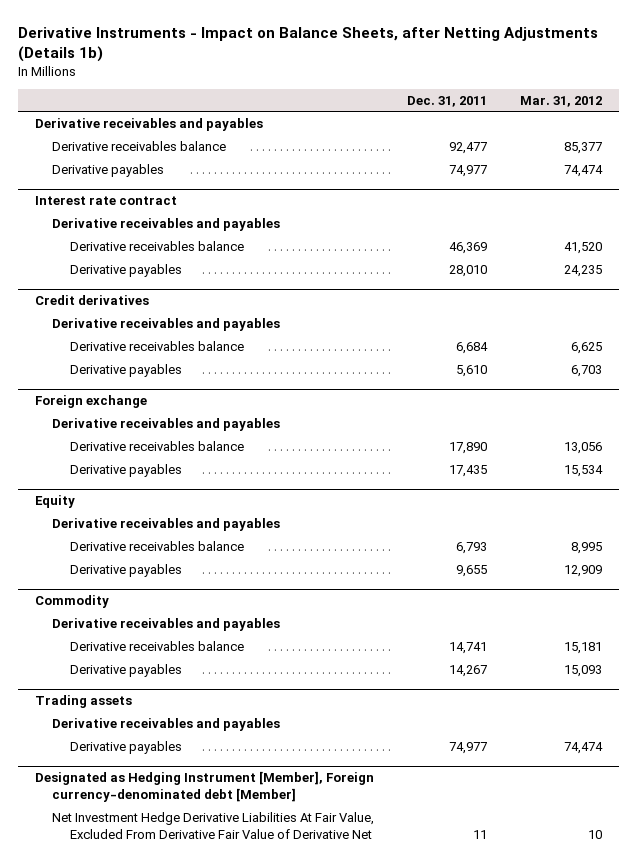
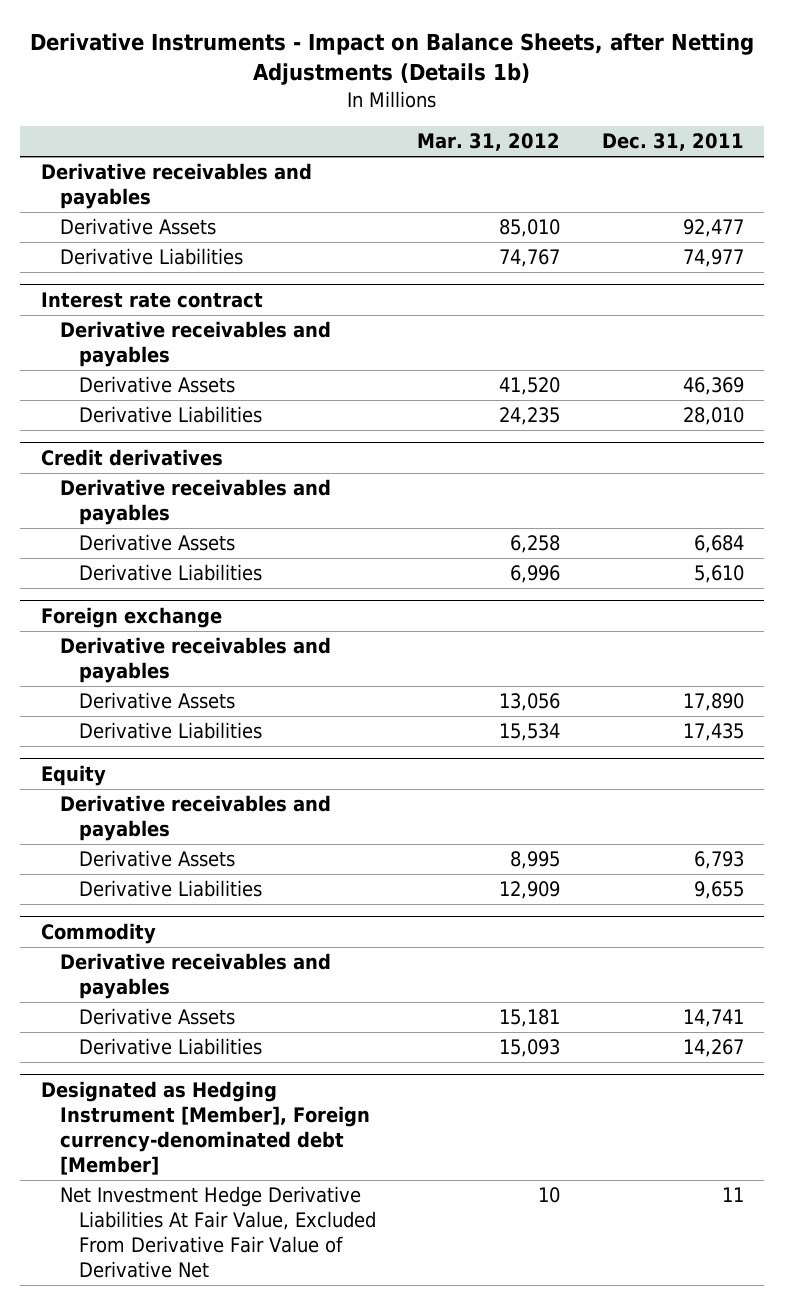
- | Dec. 31, 2011 | Mar. 31, 2012
+ | Mar. 31, 2012 | Dec. 31, 2011
- Derivative receivables balance | 92,477 | 85,377
- Derivative payables | 74,977 | 74,474
+ Derivative Assets | 85,010 | 92,477
+ Derivative Liabilities | 74,767 | 74,977
@ Interest rate contract
- Derivative receivables balance | 46,369 | 41,520
- Derivative payables | 28,010 | 24,235
+ Derivative Assets | 41,520 | 46,369
+ Derivative Liabilities | 24,235 | 28,010
@ Credit derivatives
- Derivative receivables balance | 6,684 | 6,625
- Derivative payables | 5,610 | 6,703
+ Derivative Assets | 6,258 | 6,684
+ Derivative Liabilities | 6,996 | 5,610
@ Foreign exchange
- Derivative receivables balance | 17,890 | 13,056
- Derivative payables | 17,435 | 15,534
+ Derivative Assets | 13,056 | 17,890
+ Derivative Liabilities | 15,534 | 17,435
@ Equity
- Derivative receivables balance | 6,793 | 8,995
- Derivative payables | 9,655 | 12,909
+ Derivative Assets | 8,995 | 6,793
+ Derivative Liabilities | 12,909 | 9,655
@ Commodity
- Derivative receivables balance | 14,741 | 15,181
- Derivative payables | 14,267 | 15,093
- Trading assets
- Derivative receivables and payables
- Derivative payables | 74,977 | 74,474
@ Commodity
+ Derivative Assets | 15,181 | 14,741
+ Derivative Liabilities | 15,093 | 14,267

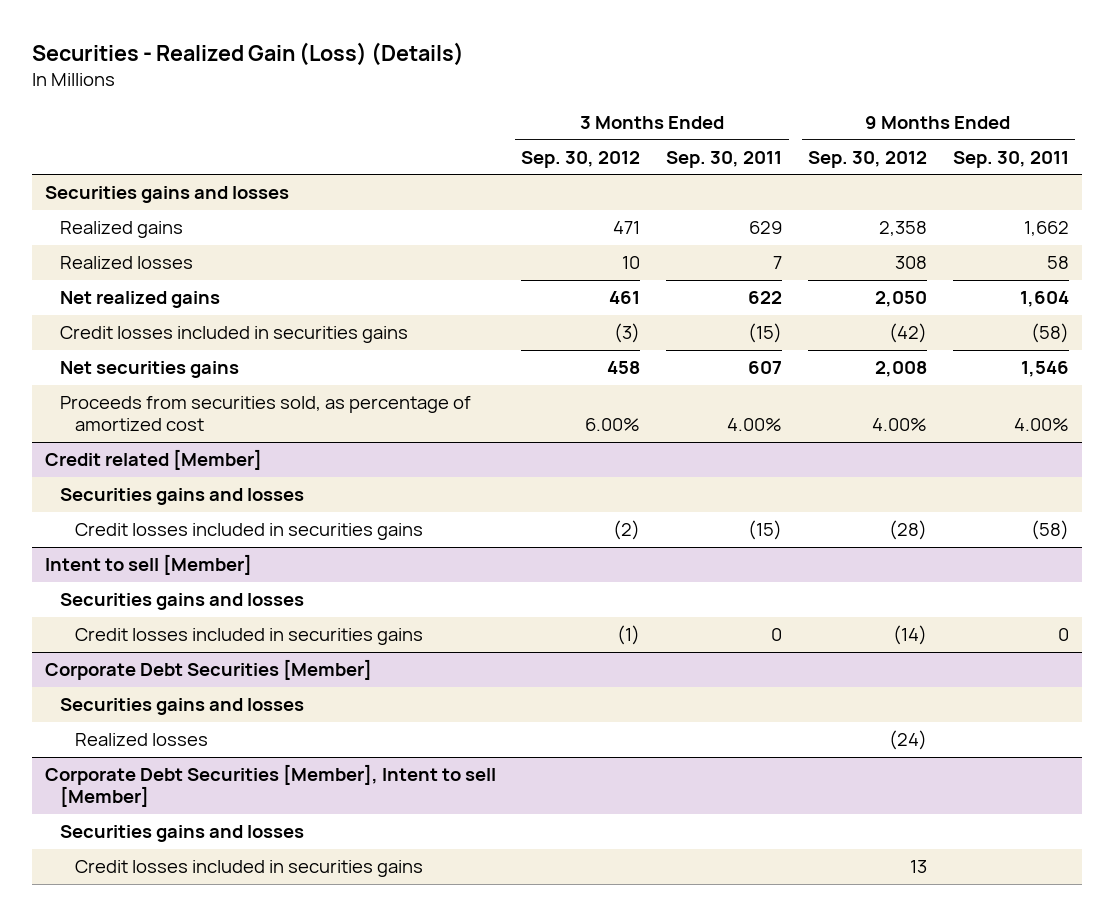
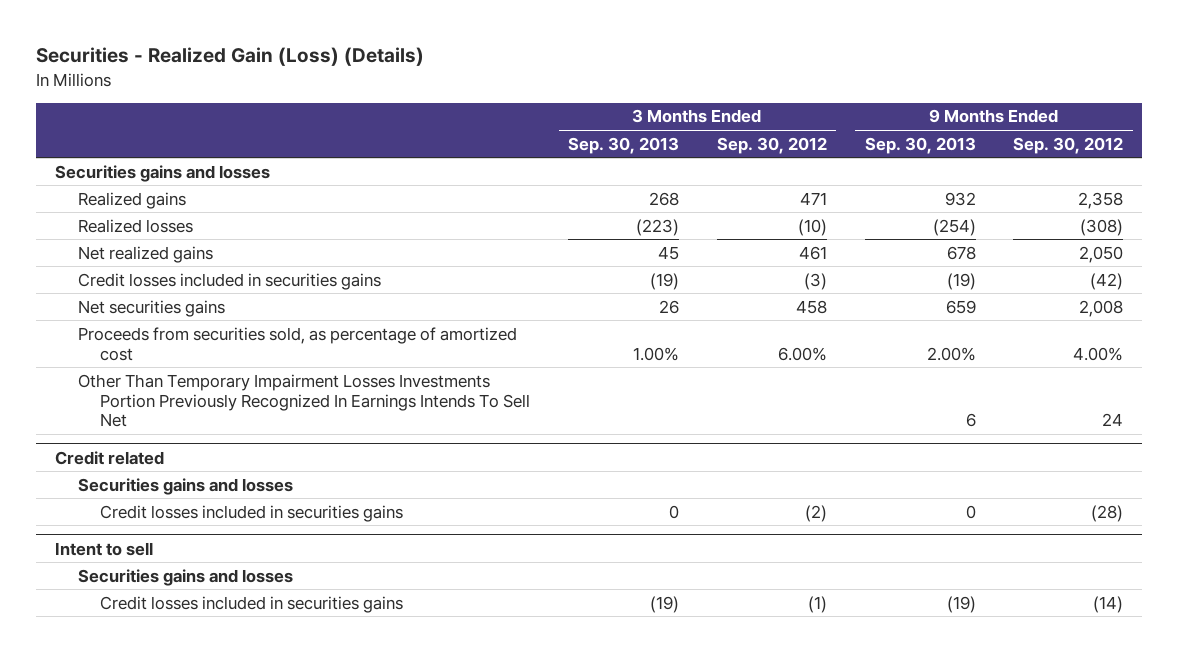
- | 3 Months Ended Sep. 30, 2012 | 3 Months Ended Sep. 30, 2011 | 9 Months Ended Sep. 30, 2012 | 9 Months Ended Sep. 30, 2011
+ | 3 Months Ended Sep. 30, 2013 | 3 Months Ended Sep. 30, 2012 | 9 Months Ended Sep. 30, 2013 | 9 Months Ended Sep. 30, 2012
- Realized losses | 10 | 7 | 308 | 58
+ Realized losses | (223) | (10) | (254) | (308)
- Credit related [Member]
+ Other Than Temporary Impairment Losses Investments Portion Previously Recognized In Earnings Intends To Sell Net | | | 6 | 24
+ Credit related
- Intent to sell [Member]
+ Intent to sell
- Corporate Debt Securities [Member]
- Securities gains and losses
- Realized losses | | | (24) |
- Corporate Debt Securities [Member], Intent to sell [Member]
- Securities gains and losses
- Credit losses included in securities gains | | | 13 |

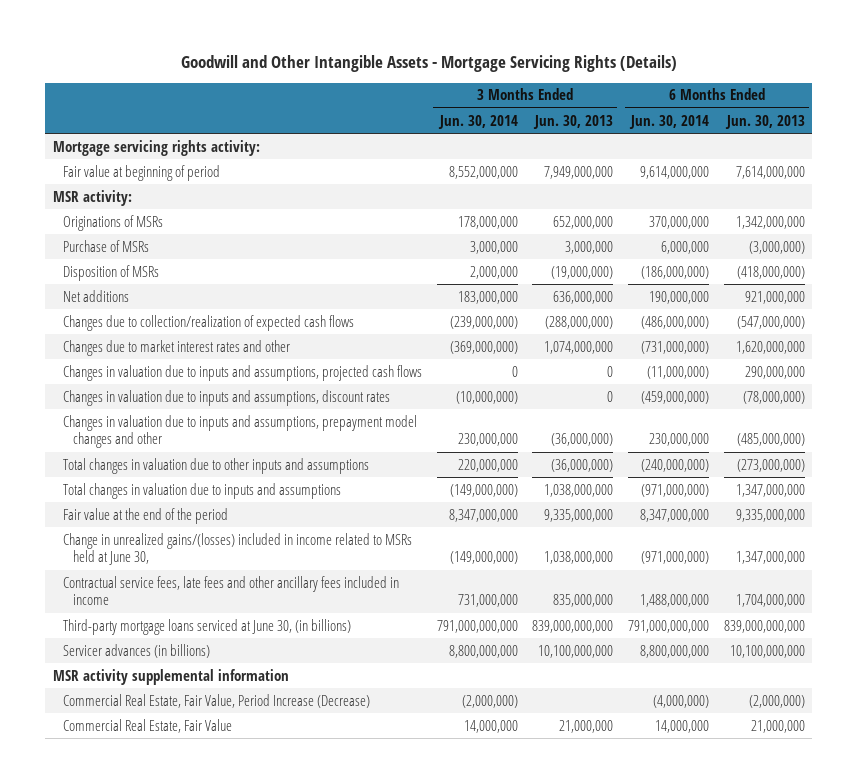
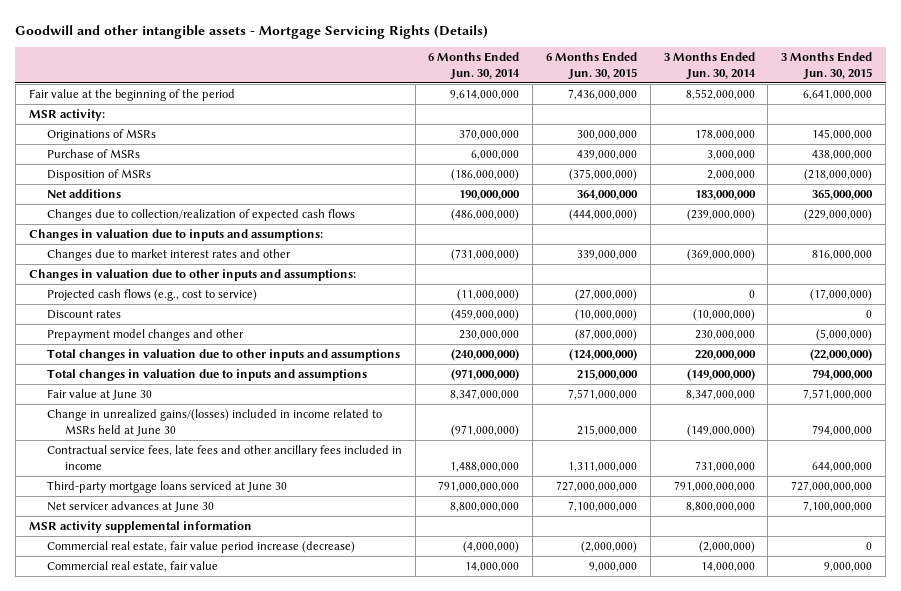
- Goodwill and Other Intangible Assets - Mortgage Servicing Rights (Details)
+ Goodwill and other intangible assets - Mortgage Servicing Rights (Details)
- | 3 Months Ended Jun. 30, 2014 | 3 Months Ended Jun. 30, 2013 | 6 Months Ended Jun. 30, 2014 | 6 Months Ended Jun. 30, 2013
+ | 6 Months Ended Jun. 30, 2014 | 6 Months Ended Jun. 30, 2015 | 3 Months Ended Jun. 30, 2014 | 3 Months Ended Jun. 30, 2015
- Mortgage servicing rights activity:
- Fair value at beginning of period | 8,552,000,000 | 7,949,000,000 | 9,614,000,000 | 7,614,000,000
+ Fair value at the beginning of the period | 9,614,000,000 | 7,436,000,000 | 8,552,000,000 | 6,641,000,000
+ Changes in valuation due to inputs and assumptions:
- Changes in valuation due to inputs and assumptions, projected cash flows | 0 | 0 | (11,000,000) | 290,000,000
- Changes in valuation due to inputs and assumptions, discount rates | (10,000,000) | 0 | (459,000,000) | (78,000,000)
- Changes in valuation due to inputs and assumptions, prepayment model changes and other | 230,000,000 | (36,000,000) | 230,000,000 | (485,000,000)
+ Changes in valuation due to other inputs and assumptions:
+ Projected cash flows (e.g., cost to service) | (11,000,000) | (27,000,000) | 0 | (17,000,000)
+ Discount rates | (459,000,000) | (10,000,000) | (10,000,000) | 0
+ Prepayment model changes and other | 230,000,000 | (87,000,000) | 230,000,000 | (5,000,000)
- Fair value at the end of the period | 8,347,000,000 | 9,335,000,000 | 8,347,000,000 | 9,335,000,000
- Change in unrealized gains/(losses) included in income related to MSRs held at June 30, | (149,000,000) | 1,038,000,000 | (971,000,000) | 1,347,000,000
+ Fair value at June 30 | 8,347,000,000 | 7,571,000,000 | 8,347,000,000 | 7,571,000,000
+ Change in unrealized gains/(losses) included in income related to MSRs held at June 30 | (971,000,000) | 215,000,000 | (149,000,000) | 794,000,000
- Third-party mortgage loans serviced at June 30, (in billions) | 791,000,000,000 | 839,000,000,000 | 791,000,000,000 | 839,000,000,000
- Servicer advances (in billions) | 8,800,000,000 | 10,100,000,000 | 8,800,000,000 | 10,100,000,000
+ Third-party mortgage loans serviced at June 30 | 791,000,000,000 | 727,000,000,000 | 791,000,000,000 | 727,000,000,000
+ Net servicer advances at June 30 | 8,800,000,000 | 7,100,000,000 | 8,800,000,000 | 7,100,000,000
- Commercial Real Estate, Fair Value, Period Increase (Decrease) | (2,000,000) | | (4,000,000) | (2,000,000)
- Commercial Real Estate, Fair Value | 14,000,000 | 21,000,000 | 14,000,000 | 21,000,000
+ Commercial real estate, fair value period increase (decrease) | (4,000,000) | (2,000,000) | (2,000,000) | 0
+ Commercial real estate, fair value | 14,000,000 | 9,000,000 | 14,000,000 | 9,000,000

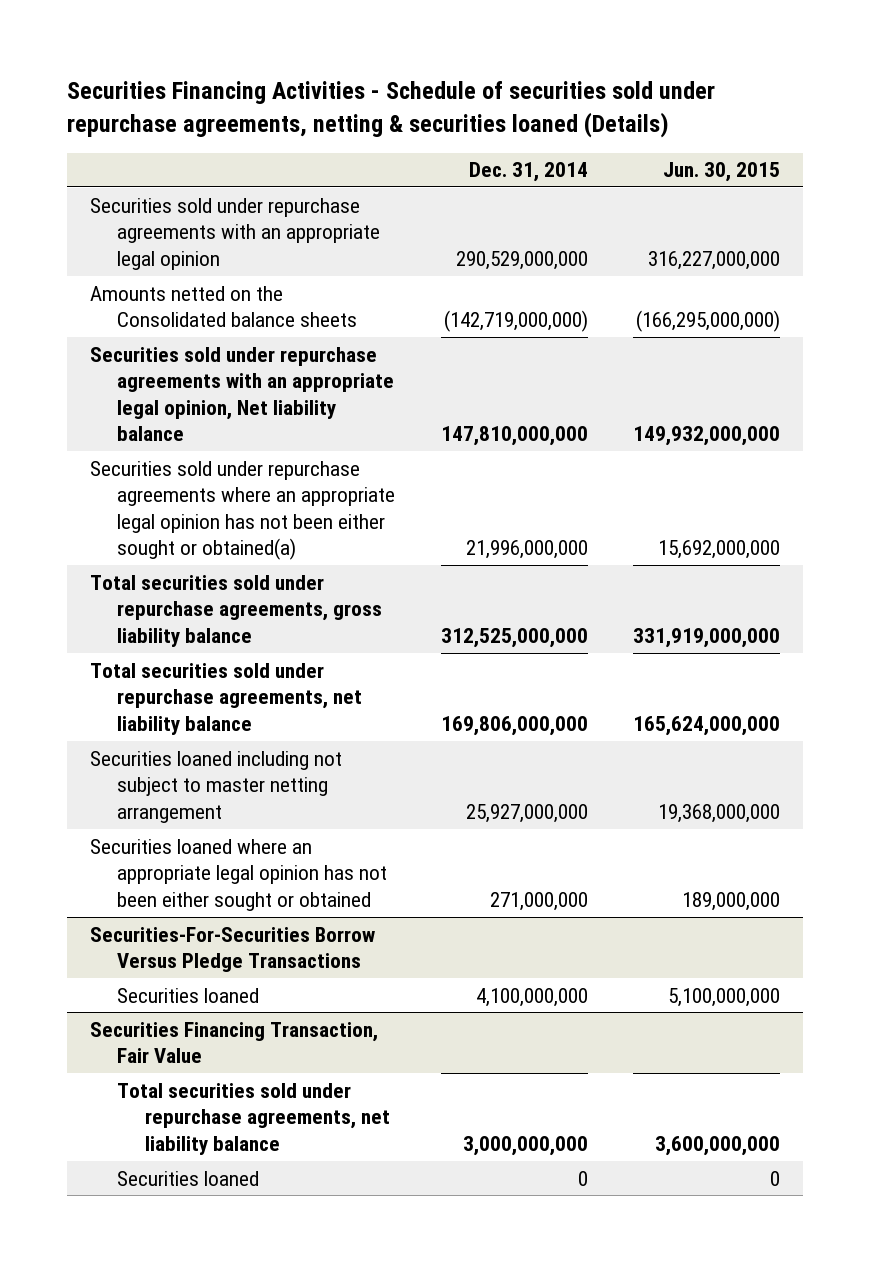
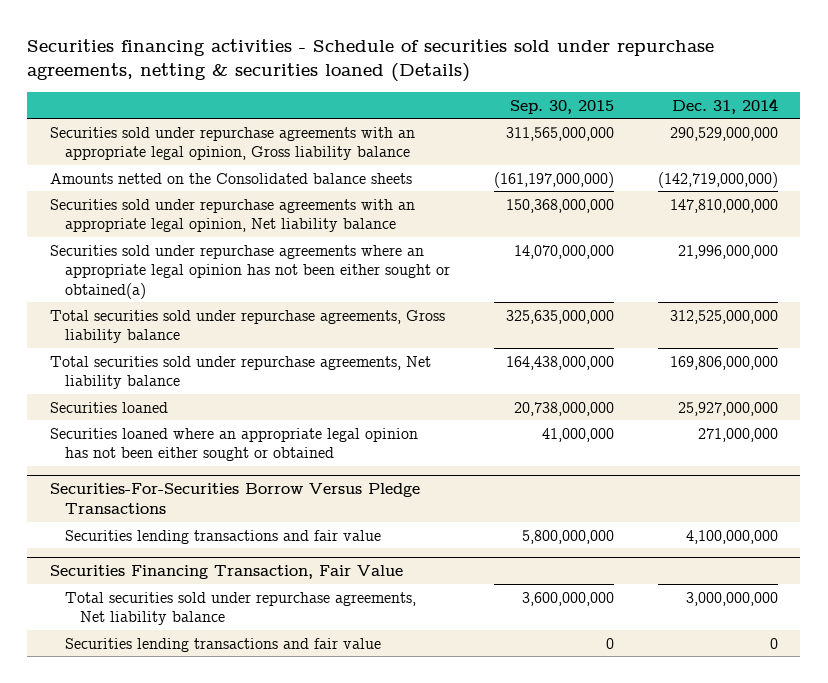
- Securities Financing Activities - Schedule of securities sold under repurchase agreements, netting & securities loaned (Details)
+ Securities financing activities - Schedule of securities sold under repurchase agreements, netting & securities loaned (Details)
- | Dec. 31, 2014 | Jun. 30, 2015
+ | Sep. 30, 2015 | Dec. 31, 2014
- Securities sold under repurchase agreements with an appropriate legal opinion | 290,529,000,000 | 316,227,000,000
+ Securities sold under repurchase agreements with an appropriate legal opinion, Gross liability balance | 311,565,000,000 | 290,529,000,000
- Total securities sold under repurchase agreements, gross liability balance | 312,525,000,000 | 331,919,000,000
- Total securities sold under repurchase agreements, net liability balance | 169,806,000,000 | 165,624,000,000
- Securities loaned including not subject to master netting arrangement | 25,927,000,000 | 19,368,000,000
+ Total securities sold under repurchase agreements, Gross liability balance | 325,635,000,000 | 312,525,000,000
+ Total securities sold under repurchase agreements, Net liability balance | 164,438,000,000 | 169,806,000,000
+ Securities loaned | 20,738,000,000 | 25,927,000,000
@ Securities-For-Securities Borrow Versus Pledge Transactions
- Securities loaned | 4,100,000,000 | 5,100,000,000
+ Securities lending transactions and fair value | 5,800,000,000 | 4,100,000,000
@ Securities Financing Transaction, Fair Value
- Total securities sold under repurchase agreements, net liability balance | 3,000,000,000 | 3,600,000,000
- Securities loaned | 0 | 0
+ Total securities sold under repurchase agreements, Net liability balance | 3,600,000,000 | 3,000,000,000
+ Securities lending transactions and fair value | 0 | 0

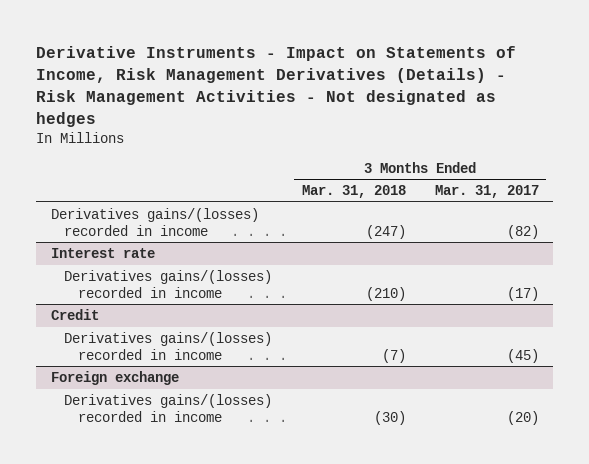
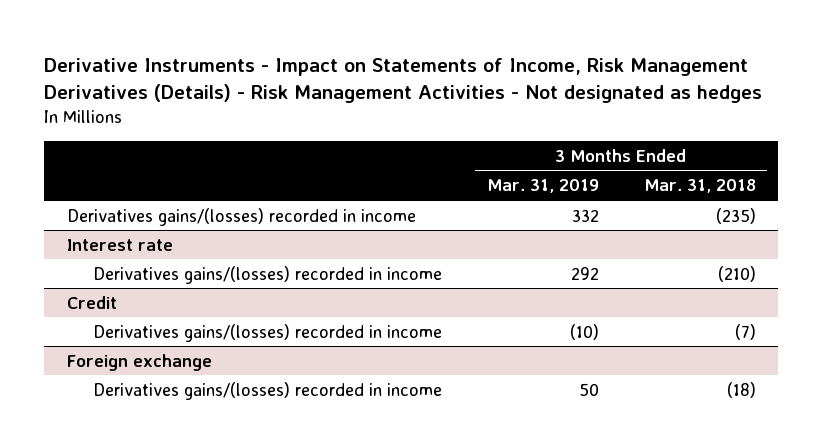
- | 3 Months Ended Mar. 31, 2018 | 3 Months Ended Mar. 31, 2017
+ | 3 Months Ended Mar. 31, 2019 | 3 Months Ended Mar. 31, 2018
- Derivatives gains/(losses) recorded in income | (247) | (82)
+ Derivatives gains/(losses) recorded in income | 332 | (235)
@ Foreign exchange
- Derivatives gains/(losses) recorded in income | (30) | (20)
+ Derivatives gains/(losses) recorded in income | 50 | (18)

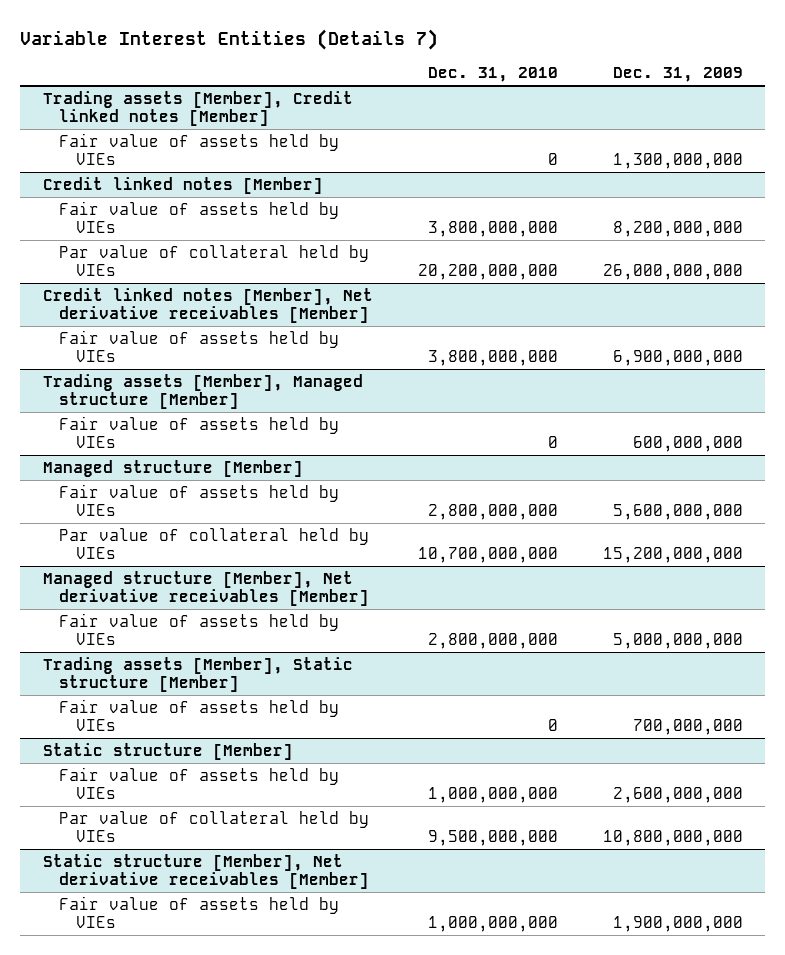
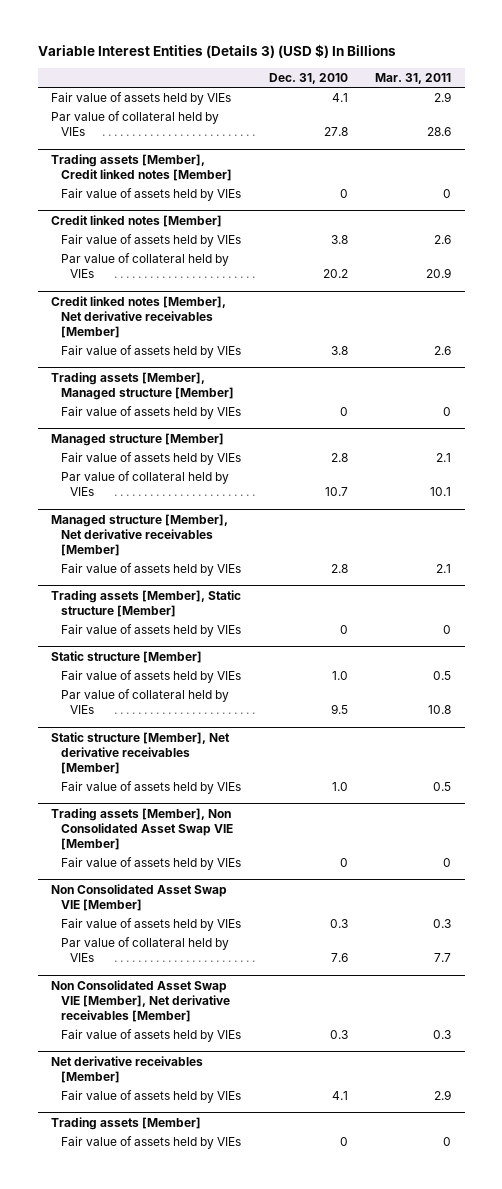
- Variable Interest Entities (Details 7)
+ Variable Interest Entities (Details 3) (USD $) In Billions
- | Dec. 31, 2010 | Dec. 31, 2009
+ | Dec. 31, 2010 | Mar. 31, 2011
+ Fair value of assets held by VIEs | 4.1 | 2.9
+ Par value of collateral held by VIEs | 27.8 | 28.6
@ Credit linked notes [Member]
- Fair value of assets held by VIEs | 3,800,000,000 | 8,200,000,000
- Par value of collateral held by VIEs | 20,200,000,000 | 26,000,000,000
+ Fair value of assets held by VIEs | 3.8 | 2.6
+ Par value of collateral held by VIEs | 20.2 | 20.9
@ Credit linked notes [Member], Net derivative receivables [Member]
- Fair value of assets held by VIEs | 3,800,000,000 | 6,900,000,000
+ Fair value of assets held by VIEs | 3.8 | 2.6
@ Managed structure [Member]
- Fair value of assets held by VIEs | 2,800,000,000 | 5,600,000,000
- Par value of collateral held by VIEs | 10,700,000,000 | 15,200,000,000
+ Fair value of assets held by VIEs | 2.8 | 2.1
+ Par value of collateral held by VIEs | 10.7 | 10.1
@ Managed structure [Member], Net derivative receivables [Member]
- Fair value of assets held by VIEs | 2,800,000,000 | 5,000,000,000
+ Fair value of assets held by VIEs | 2.8 | 2.1
@ Static structure [Member]
- Fair value of assets held by VIEs | 1,000,000,000 | 2,600,000,000
- Par value of collateral held by VIEs | 9,500,000,000 | 10,800,000,000
+ Fair value of assets held by VIEs | 1.0 | 0.5
+ Par value of collateral held by VIEs | 9.5 | 10.8
@ Static structure [Member], Net derivative receivables [Member]
- Fair value of assets held by VIEs | 1,000,000,000 | 1,900,000,000
+ Fair value of assets held by VIEs | 1.0 | 0.5
+ Trading assets [Member], Non Consolidated Asset Swap VIE [Member]
+ Fair value of assets held by VIEs | 0 | 0
+ Non Consolidated Asset Swap VIE [Member]
+ Fair value of assets held by VIEs | 0.3 | 0.3
+ Par value of collateral held by VIEs | 7.6 | 7.7
+ Non Consolidated Asset Swap VIE [Member], Net derivative receivables [Member]
+ Fair value of assets held by VIEs | 0.3 | 0.3
+ Net derivative receivables [Member]
+ Fair value of assets held by VIEs | 4.1 | 2.9
+ Trading assets [Member]
+ Fair value of assets held by VIEs | 0 | 0

